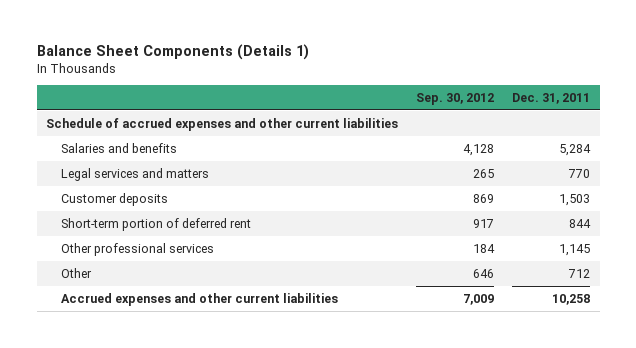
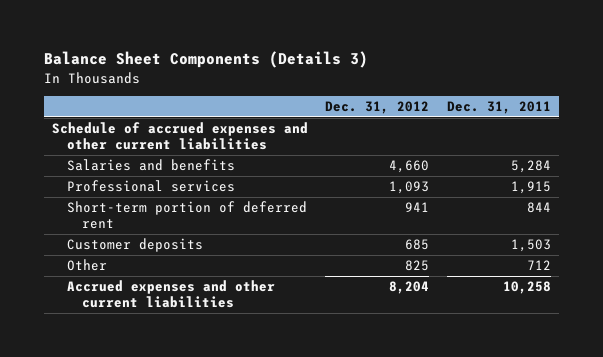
- Balance Sheet Components (Details 1)
+ Balance Sheet Components (Details 3)
- | Sep. 30, 2012 | Dec. 31, 2011
+ | Dec. 31, 2012 | Dec. 31, 2011
- Legal services and matters | 265 | 770
+ Professional services | 1,093 | 1,915
- Other professional services | 184 | 1,145
moved down: Customer deposits | 685 | 1,503

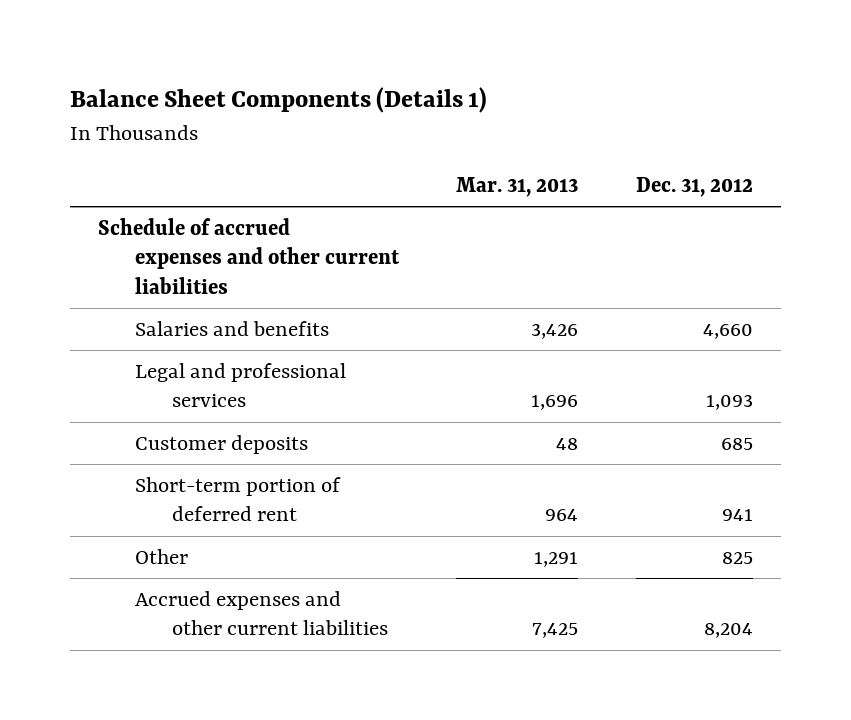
- Balance Sheet Components (Details 3)
+ Balance Sheet Components (Details 1)
- | Dec. 31, 2012 | Dec. 31, 2011
+ | Mar. 31, 2013 | Dec. 31, 2012
- Professional services | 1,093 | 1,915
+ Legal and professional services | 1,696 | 1,093
moved down: Short-term portion of deferred rent | 964 | 941

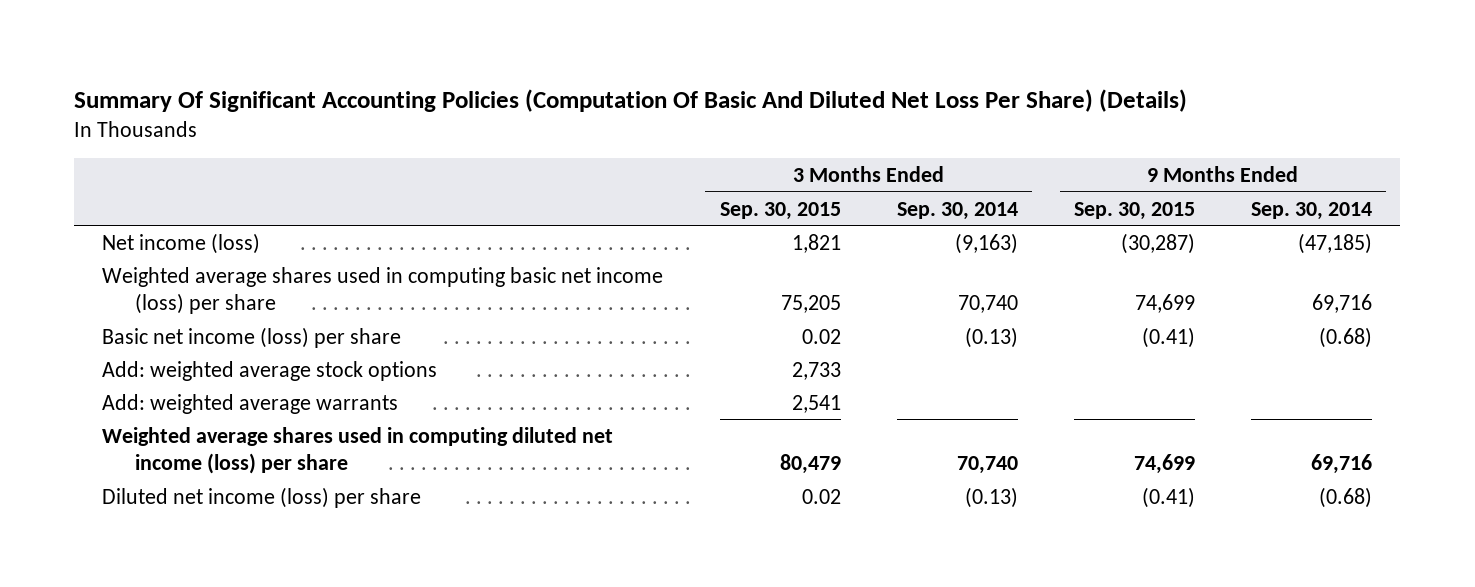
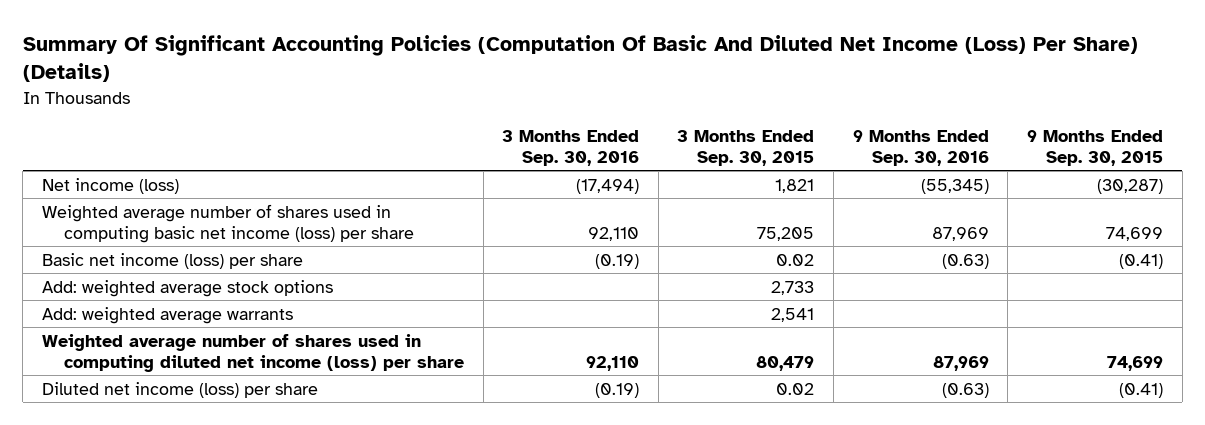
- Summary Of Significant Accounting Policies (Computation Of Basic And Diluted Net Loss Per Share) (Details)
+ Summary Of Significant Accounting Policies (Computation Of Basic And Diluted Net Income (Loss) Per Share) (Details)
- | 3 Months Ended Sep. 30, 2015 | 3 Months Ended Sep. 30, 2014 | 9 Months Ended Sep. 30, 2015 | 9 Months Ended Sep. 30, 2014
+ | 3 Months Ended Sep. 30, 2016 | 3 Months Ended Sep. 30, 2015 | 9 Months Ended Sep. 30, 2016 | 9 Months Ended Sep. 30, 2015
- Weighted average shares used in computing basic net income (loss) per share | 75,205 | 70,740 | 74,699 | 69,716
+ Weighted average number of shares used in computing basic net income (loss) per share | 92,110 | 75,205 | 87,969 | 74,699
- Weighted average shares used in computing diluted net income (loss) per share | 80,479 | 70,740 | 74,699 | 69,716
+ Weighted average number of shares used in computing diluted net income (loss) per share | 92,110 | 80,479 | 87,969 | 74,699

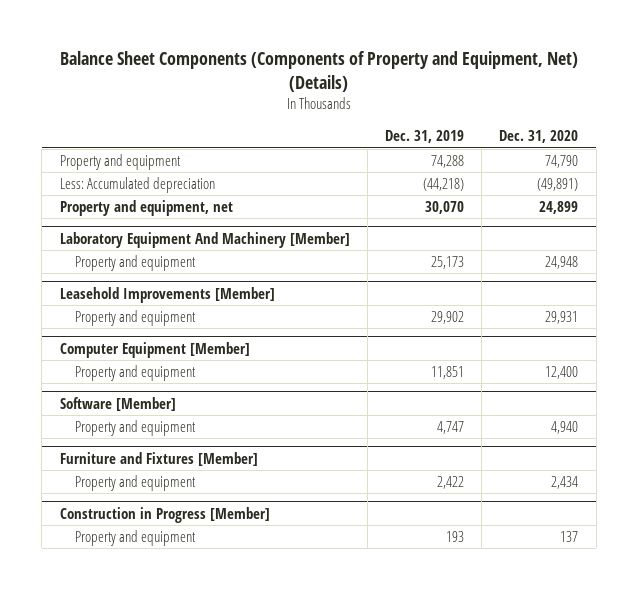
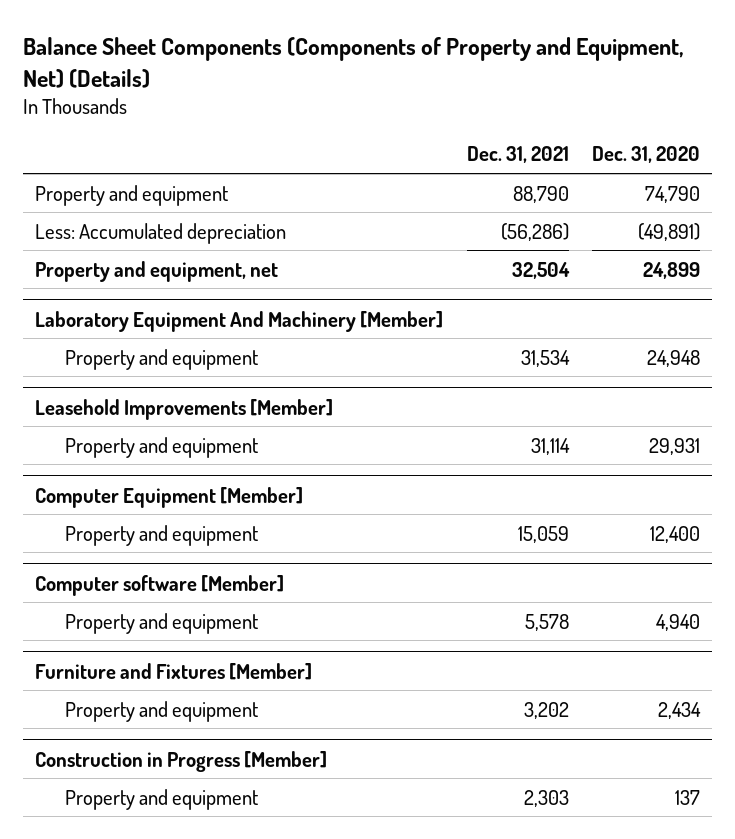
- | Dec. 31, 2019 | Dec. 31, 2020
+ | Dec. 31, 2021 | Dec. 31, 2020
- Software [Member]
+ Computer software [Member]

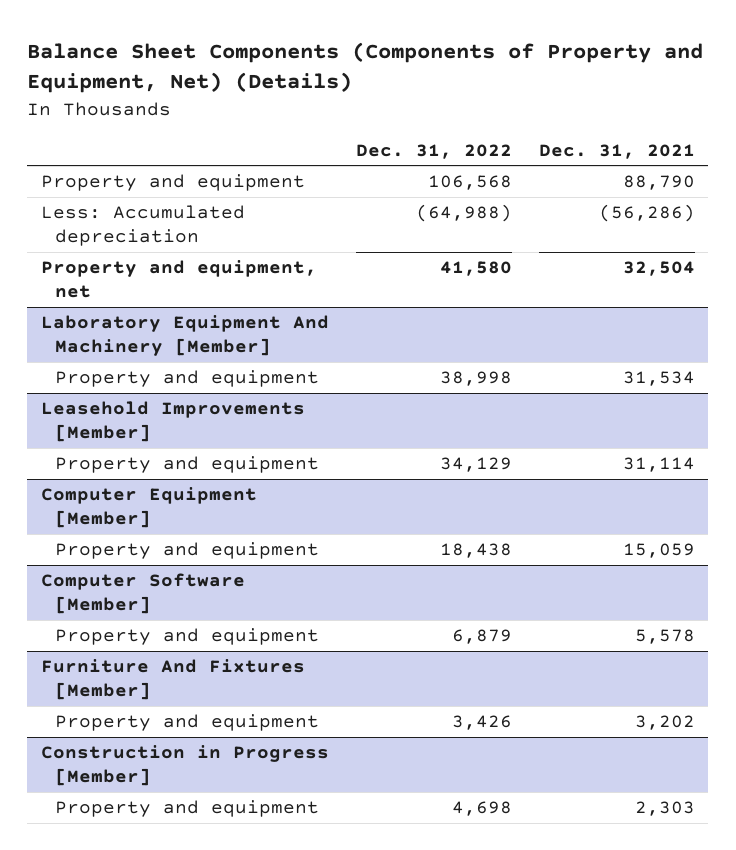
- | Dec. 31, 2021 | Dec. 31, 2020
+ | Dec. 31, 2022 | Dec. 31, 2021
- Computer software [Member]
+ Computer Software [Member]
- Furniture and Fixtures [Member]
+ Furniture And Fixtures [Member]

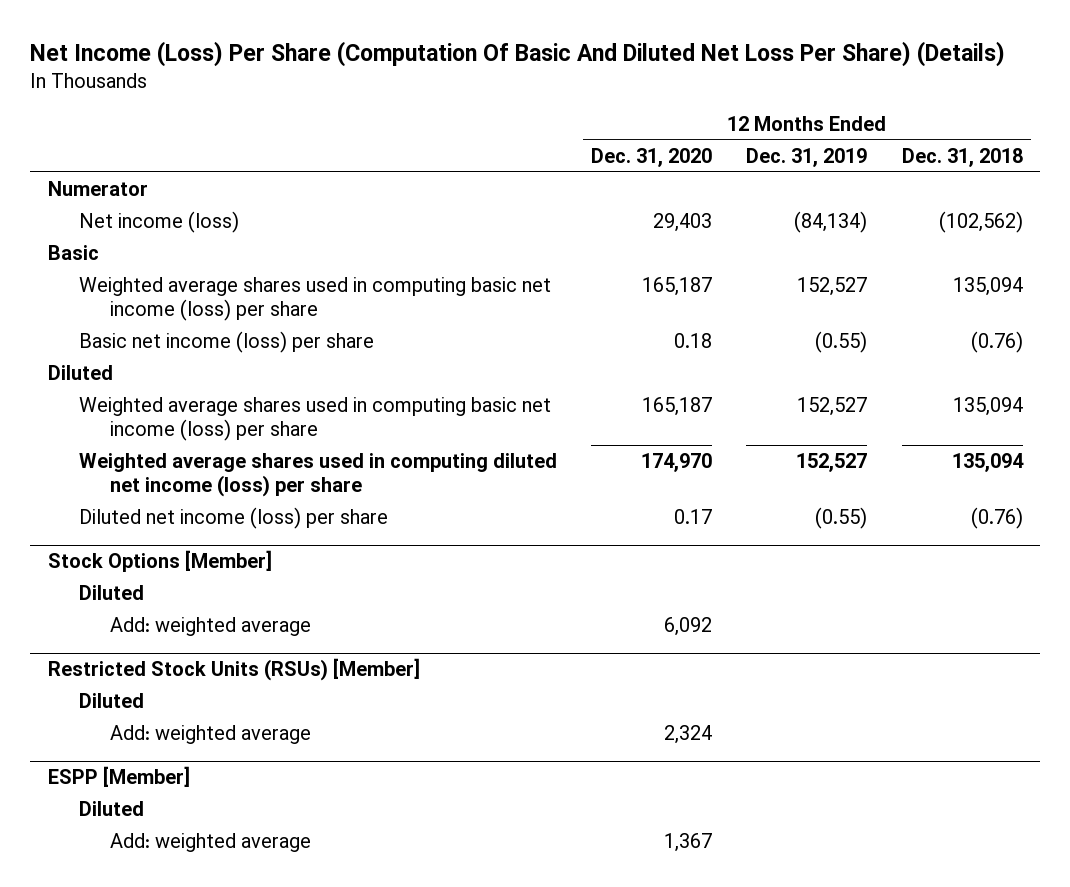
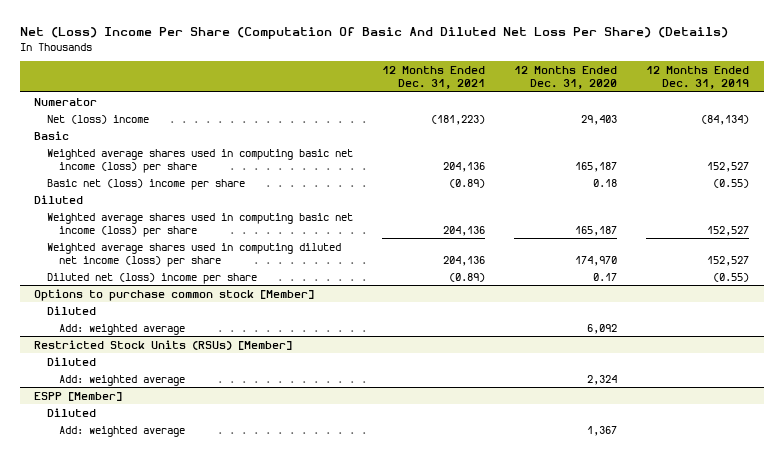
- Net Income (Loss) Per Share (Computation Of Basic And Diluted Net Loss Per Share) (Details)
+ Net (Loss) Income Per Share (Computation Of Basic And Diluted Net Loss Per Share) (Details)
- | 12 Months Ended Dec. 31, 2020 | 12 Months Ended Dec. 31, 2019 | 12 Months Ended Dec. 31, 2018
+ | 12 Months Ended Dec. 31, 2021 | 12 Months Ended Dec. 31, 2020 | 12 Months Ended Dec. 31, 2019
- Net income (loss) | 29,403 | (84,134) | (102,562)
+ Net (loss) income | (181,223) | 29,403 | (84,134)
- Basic net income (loss) per share | 0.18 | (0.55) | (0.76)
+ Basic net (loss) income per share | (0.89) | 0.18 | (0.55)
- Diluted net income (loss) per share | 0.17 | (0.55) | (0.76)
- Stock Options [Member]
+ Diluted net (loss) income per share | (0.89) | 0.17 | (0.55)
+ Options to purchase common stock [Member]

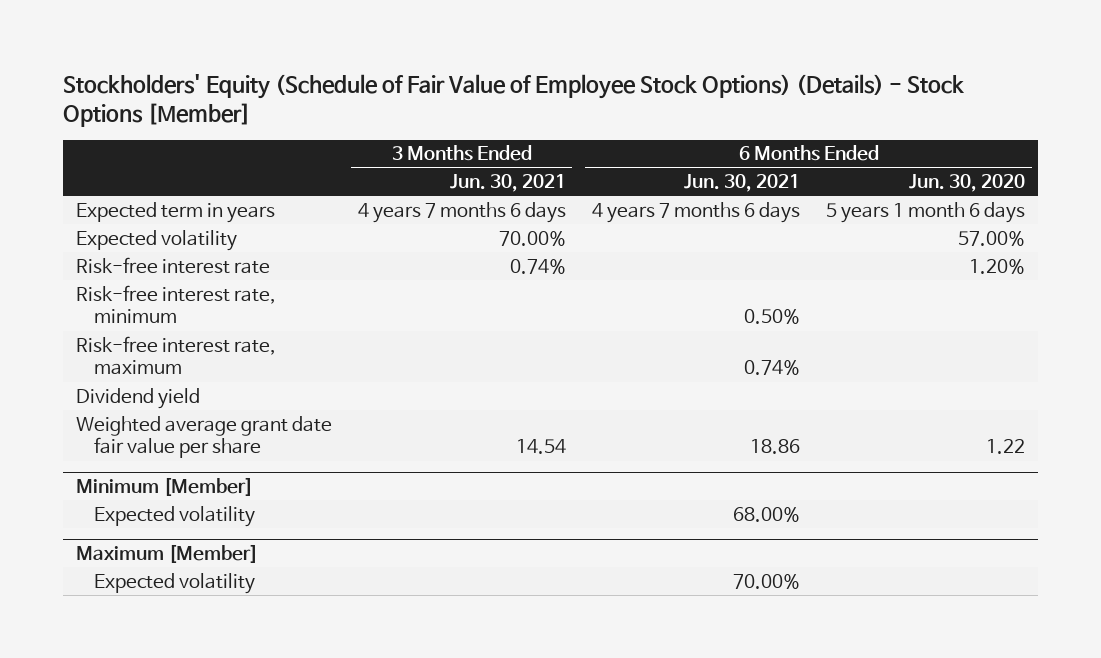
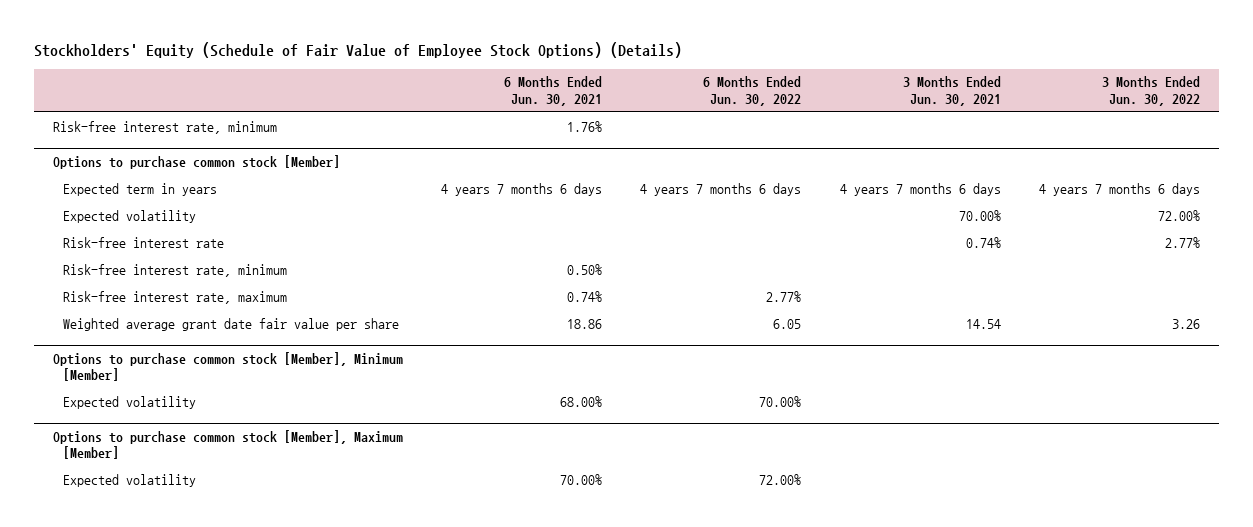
- Stockholders' Equity (Schedule of Fair Value of Employee Stock Options) (Details) - Stock Options [Member]
+ Stockholders' Equity (Schedule of Fair Value of Employee Stock Options) (Details)
- | 3 Months Ended Jun. 30, 2021 | 6 Months Ended Jun. 30, 2021 | 6 Months Ended Jun. 30, 2020
+ | 6 Months Ended Jun. 30, 2021 | 6 Months Ended Jun. 30, 2022 | 3 Months Ended Jun. 30, 2021 | 3 Months Ended Jun. 30, 2022
+ Risk-free interest rate, minimum | 1.76% | | |
+ Options to purchase common stock [Member]
- Dividend yield
- Minimum [Member]
+ Options to purchase common stock [Member], Minimum [Member]
- Maximum [Member]
+ Options to purchase common stock [Member], Maximum [Member]

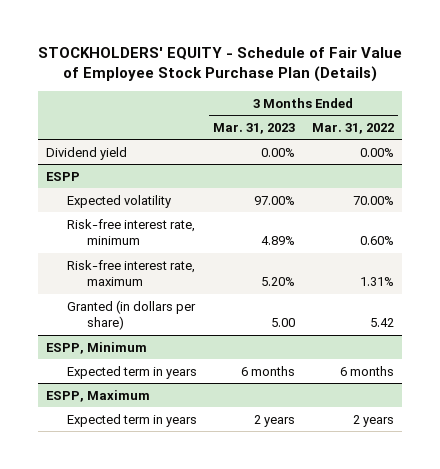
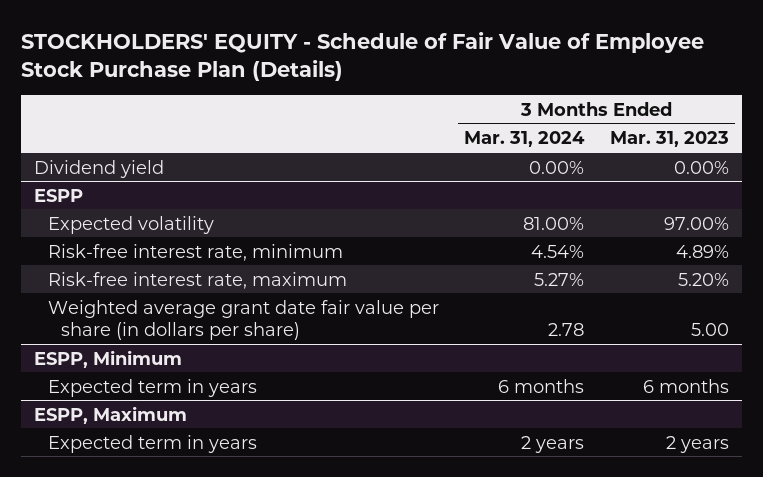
- | 3 Months Ended Mar. 31, 2023 | 3 Months Ended Mar. 31, 2022
+ | 3 Months Ended Mar. 31, 2024 | 3 Months Ended Mar. 31, 2023
@ ESPP
- Granted (in dollars per share) | 5.00 | 5.42
+ Weighted average grant date fair value per share (in dollars per share) | 2.78 | 5.00

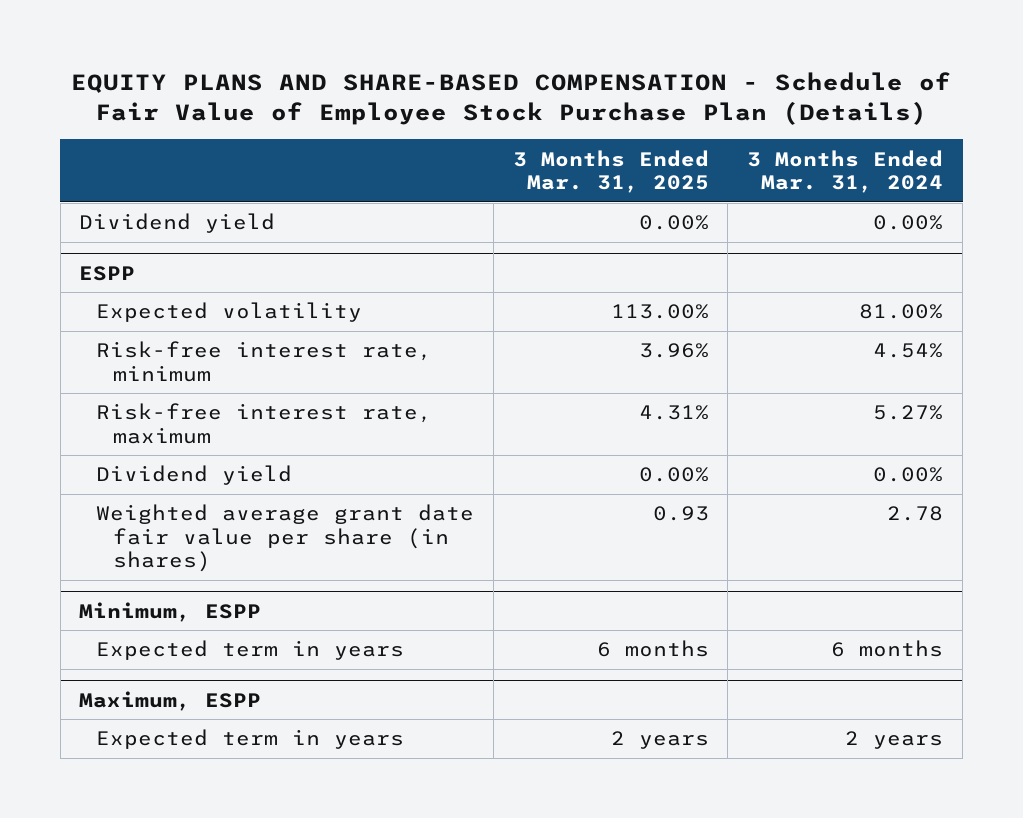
- STOCKHOLDERS' EQUITY - Schedule of Fair Value of Employee Stock Purchase Plan (Details)
+ EQUITY PLANS AND SHARE-BASED COMPENSATION - Schedule of Fair Value of Employee Stock Purchase Plan (Details)
- | 3 Months Ended Mar. 31, 2024 | 3 Months Ended Mar. 31, 2023
+ | 3 Months Ended Mar. 31, 2025 | 3 Months Ended Mar. 31, 2024
@ ESPP
- Weighted average grant date fair value per share (in dollars per share) | 2.78 | 5.00
- ESPP, Minimum
@ ESPP
+ Dividend yield | 0.00% | 0.00%
+ Weighted average grant date fair value per share (in shares) | 0.93 | 2.78
+ Minimum, ESPP
- ESPP, Maximum
+ Maximum, ESPP

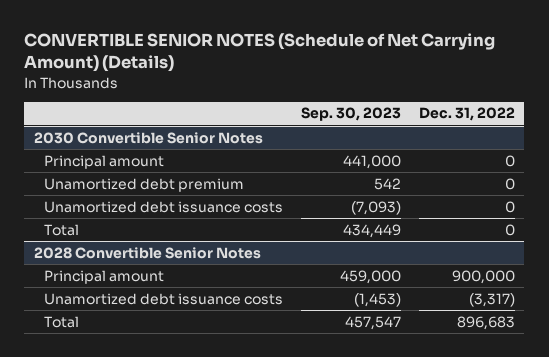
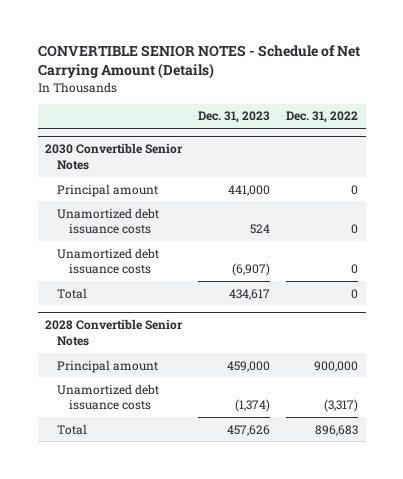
- CONVERTIBLE SENIOR NOTES (Schedule of Net Carrying Amount) (Details)
+ CONVERTIBLE SENIOR NOTES - Schedule of Net Carrying Amount (Details)
- | Sep. 30, 2023 | Dec. 31, 2022
+ | Dec. 31, 2023 | Dec. 31, 2022
@ 2030 Convertible Senior Notes
- Unamortized debt premium | 542 | 0
+ Unamortized debt issuance costs | (6,907) | 0

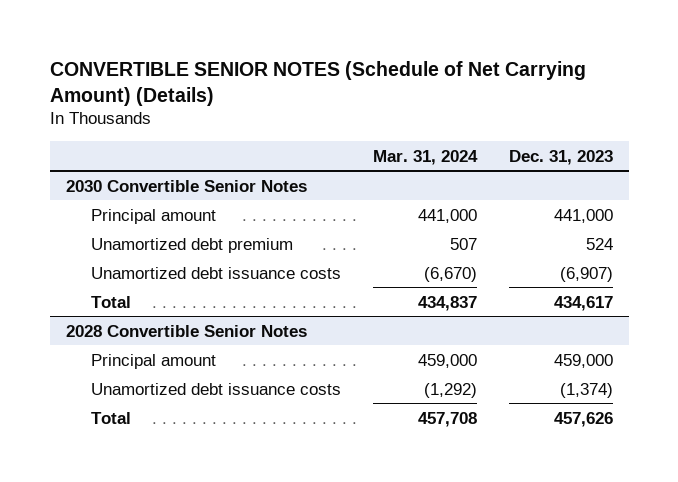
- CONVERTIBLE SENIOR NOTES - Schedule of Net Carrying Amount (Details)
+ CONVERTIBLE SENIOR NOTES (Schedule of Net Carrying Amount) (Details)
- | Dec. 31, 2023 | Dec. 31, 2022
+ | Mar. 31, 2024 | Dec. 31, 2023
@ 2030 Convertible Senior Notes
- Unamortized debt issuance costs | 524 | 0
+ Unamortized debt premium | 507 | 524

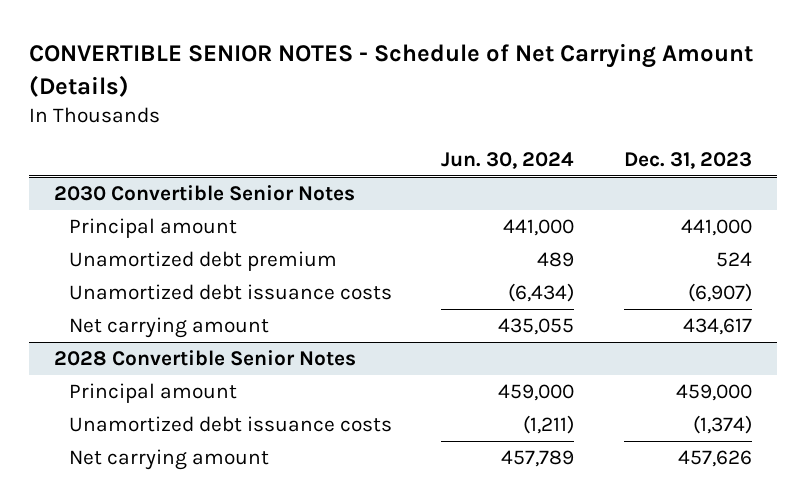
- CONVERTIBLE SENIOR NOTES (Schedule of Net Carrying Amount) (Details)
+ CONVERTIBLE SENIOR NOTES - Schedule of Net Carrying Amount (Details)
- | Mar. 31, 2024 | Dec. 31, 2023
+ | Jun. 30, 2024 | Dec. 31, 2023
@ 2030 Convertible Senior Notes
- Total | 434,837 | 434,617
+ Net carrying amount | 435,055 | 434,617
@ 2028 Convertible Senior Notes
- Total | 457,708 | 457,626
+ Net carrying amount | 457,789 | 457,626

